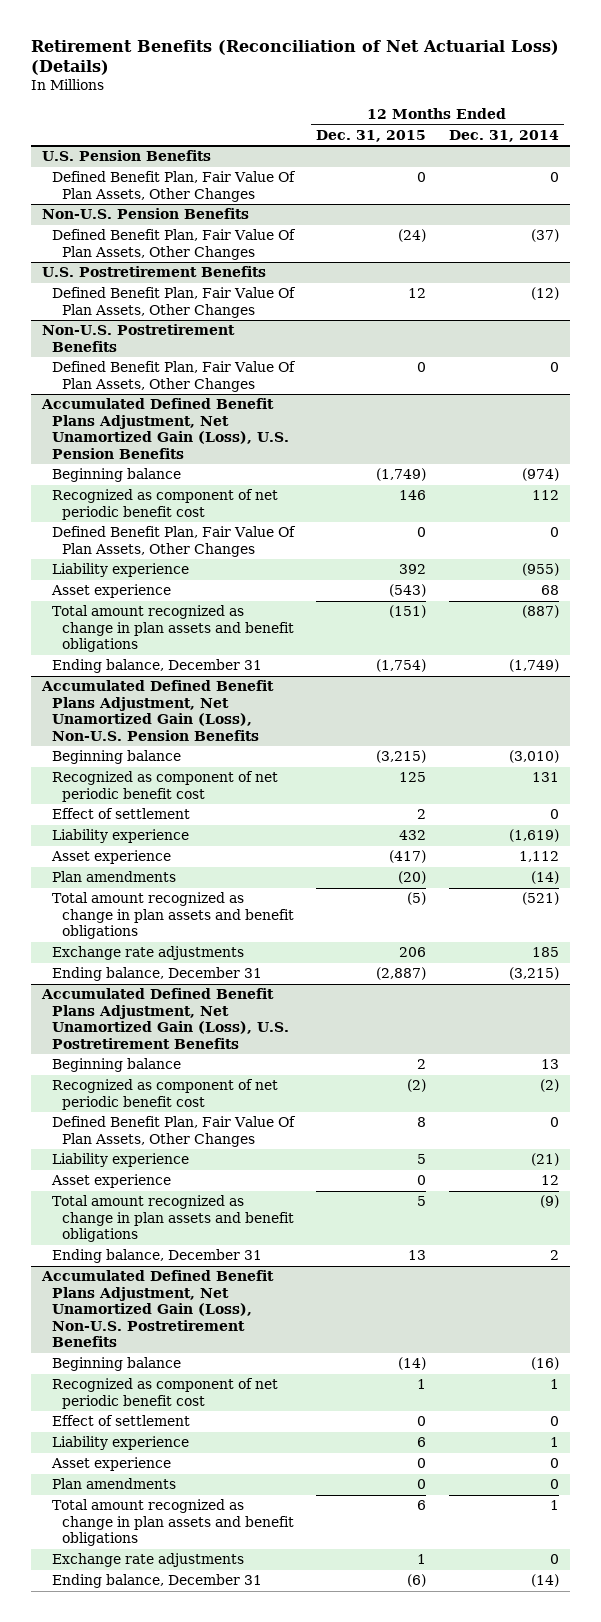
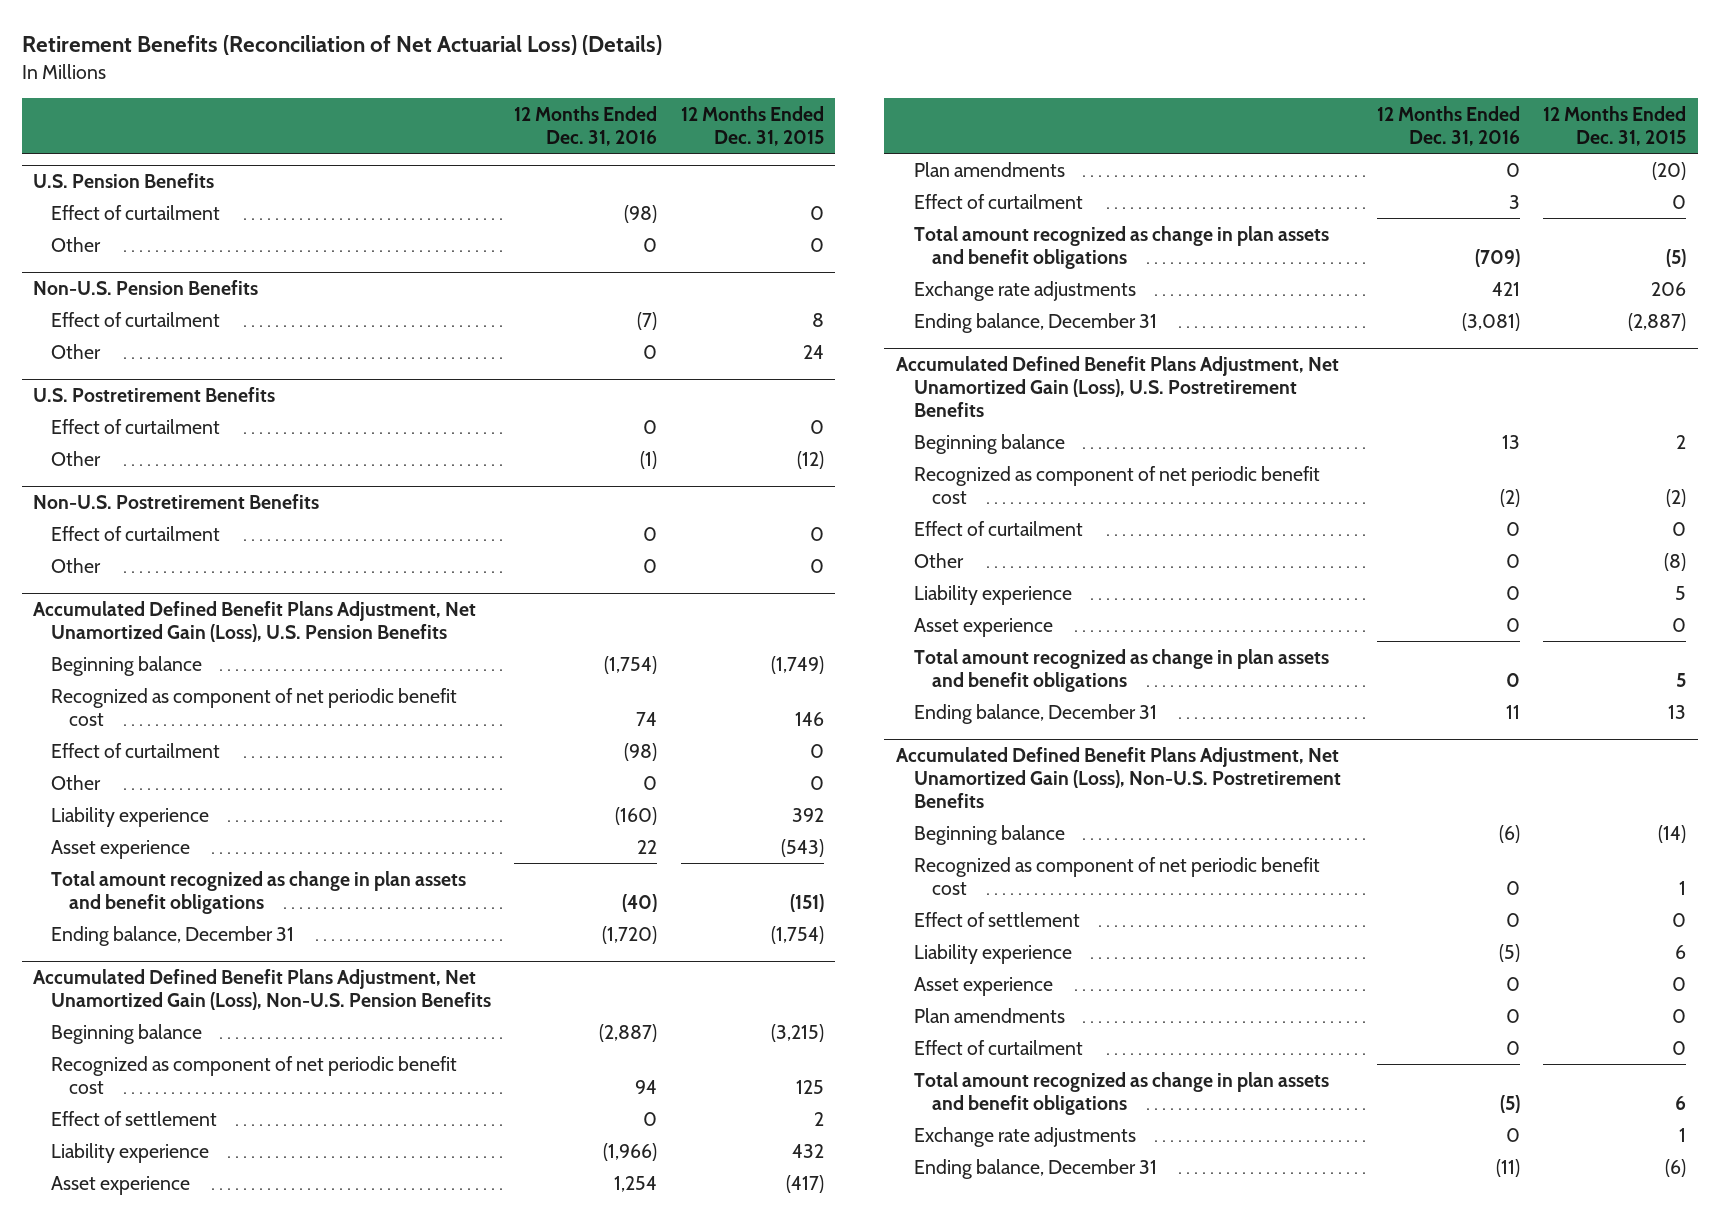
- | 12 Months Ended Dec. 31, 2015 | 12 Months Ended Dec. 31, 2014
+ | 12 Months Ended Dec. 31, 2016 | 12 Months Ended Dec. 31, 2015
@ U.S. Pension Benefits
- Defined Benefit Plan, Fair Value Of Plan Assets, Other Changes | 0 | 0
+ Effect of curtailment | (98) | 0
+ Other | 0 | 0
@ Non-U.S. Pension Benefits
- Defined Benefit Plan, Fair Value Of Plan Assets, Other Changes | (24) | (37)
+ Effect of curtailment | (7) | 8
+ Other | 0 | 24
@ U.S. Postretirement Benefits
- Defined Benefit Plan, Fair Value Of Plan Assets, Other Changes | 12 | (12)
+ Effect of curtailment | 0 | 0
+ Other | (1) | (12)
@ Non-U.S. Postretirement Benefits
- Defined Benefit Plan, Fair Value Of Plan Assets, Other Changes | 0 | 0
+ Effect of curtailment | 0 | 0
+ Other | 0 | 0
@ Accumulated Defined Benefit Plans Adjustment, Net Unamortized Gain (Loss), U.S. Pension Benefits
- Defined Benefit Plan, Fair Value Of Plan Assets, Other Changes | 0 | 0
+ Effect of curtailment | (98) | 0
+ Other | 0 | 0
@ Accumulated Defined Benefit Plans Adjustment, Net Unamortized Gain (Loss), Non-U.S. Pension Benefits
+ Effect of curtailment | 3 | 0
@ Accumulated Defined Benefit Plans Adjustment, Net Unamortized Gain (Loss), U.S. Postretirement Benefits
- Defined Benefit Plan, Fair Value Of Plan Assets, Other Changes | 8 | 0
+ Effect of curtailment | 0 | 0
+ Other | 0 | (8)
@ Accumulated Defined Benefit Plans Adjustment, Net Unamortized Gain (Loss), Non-U.S. Postretirement Benefits
+ Effect of curtailment | 0 | 0

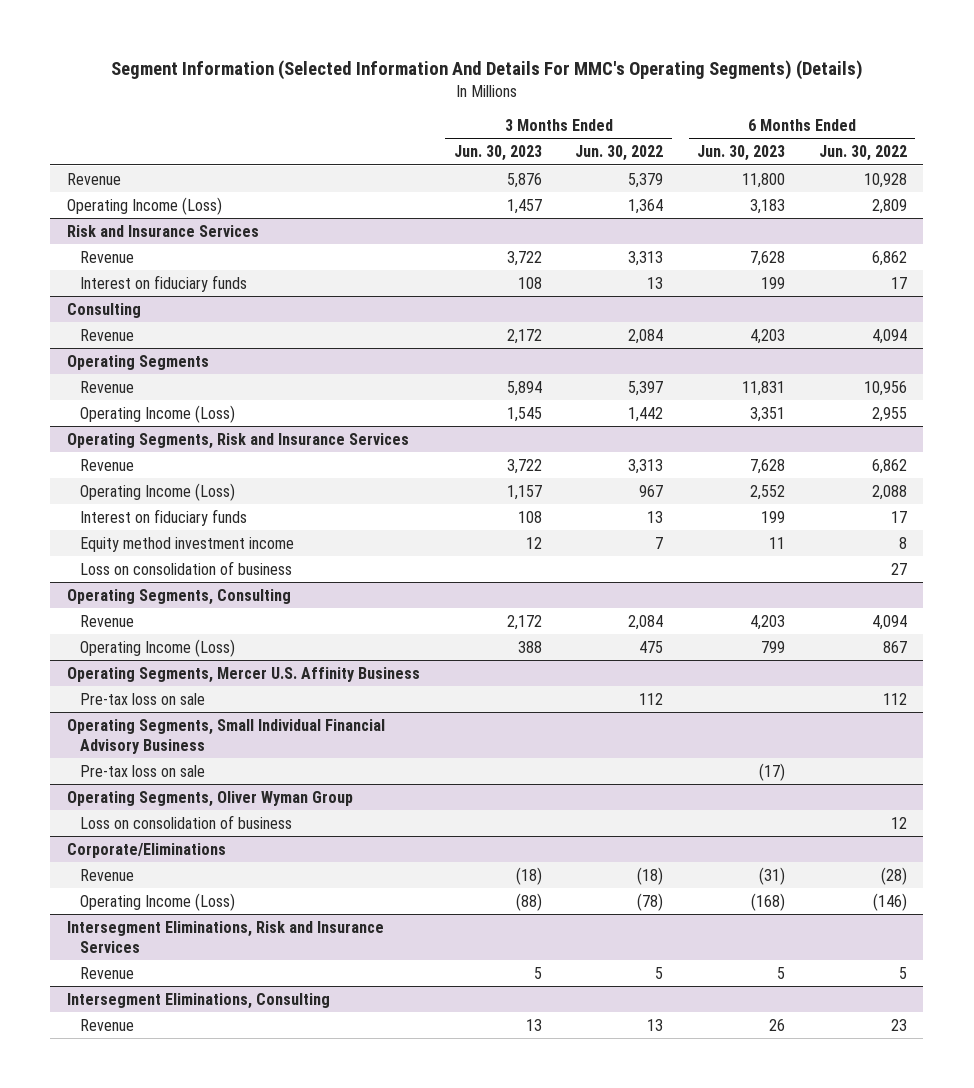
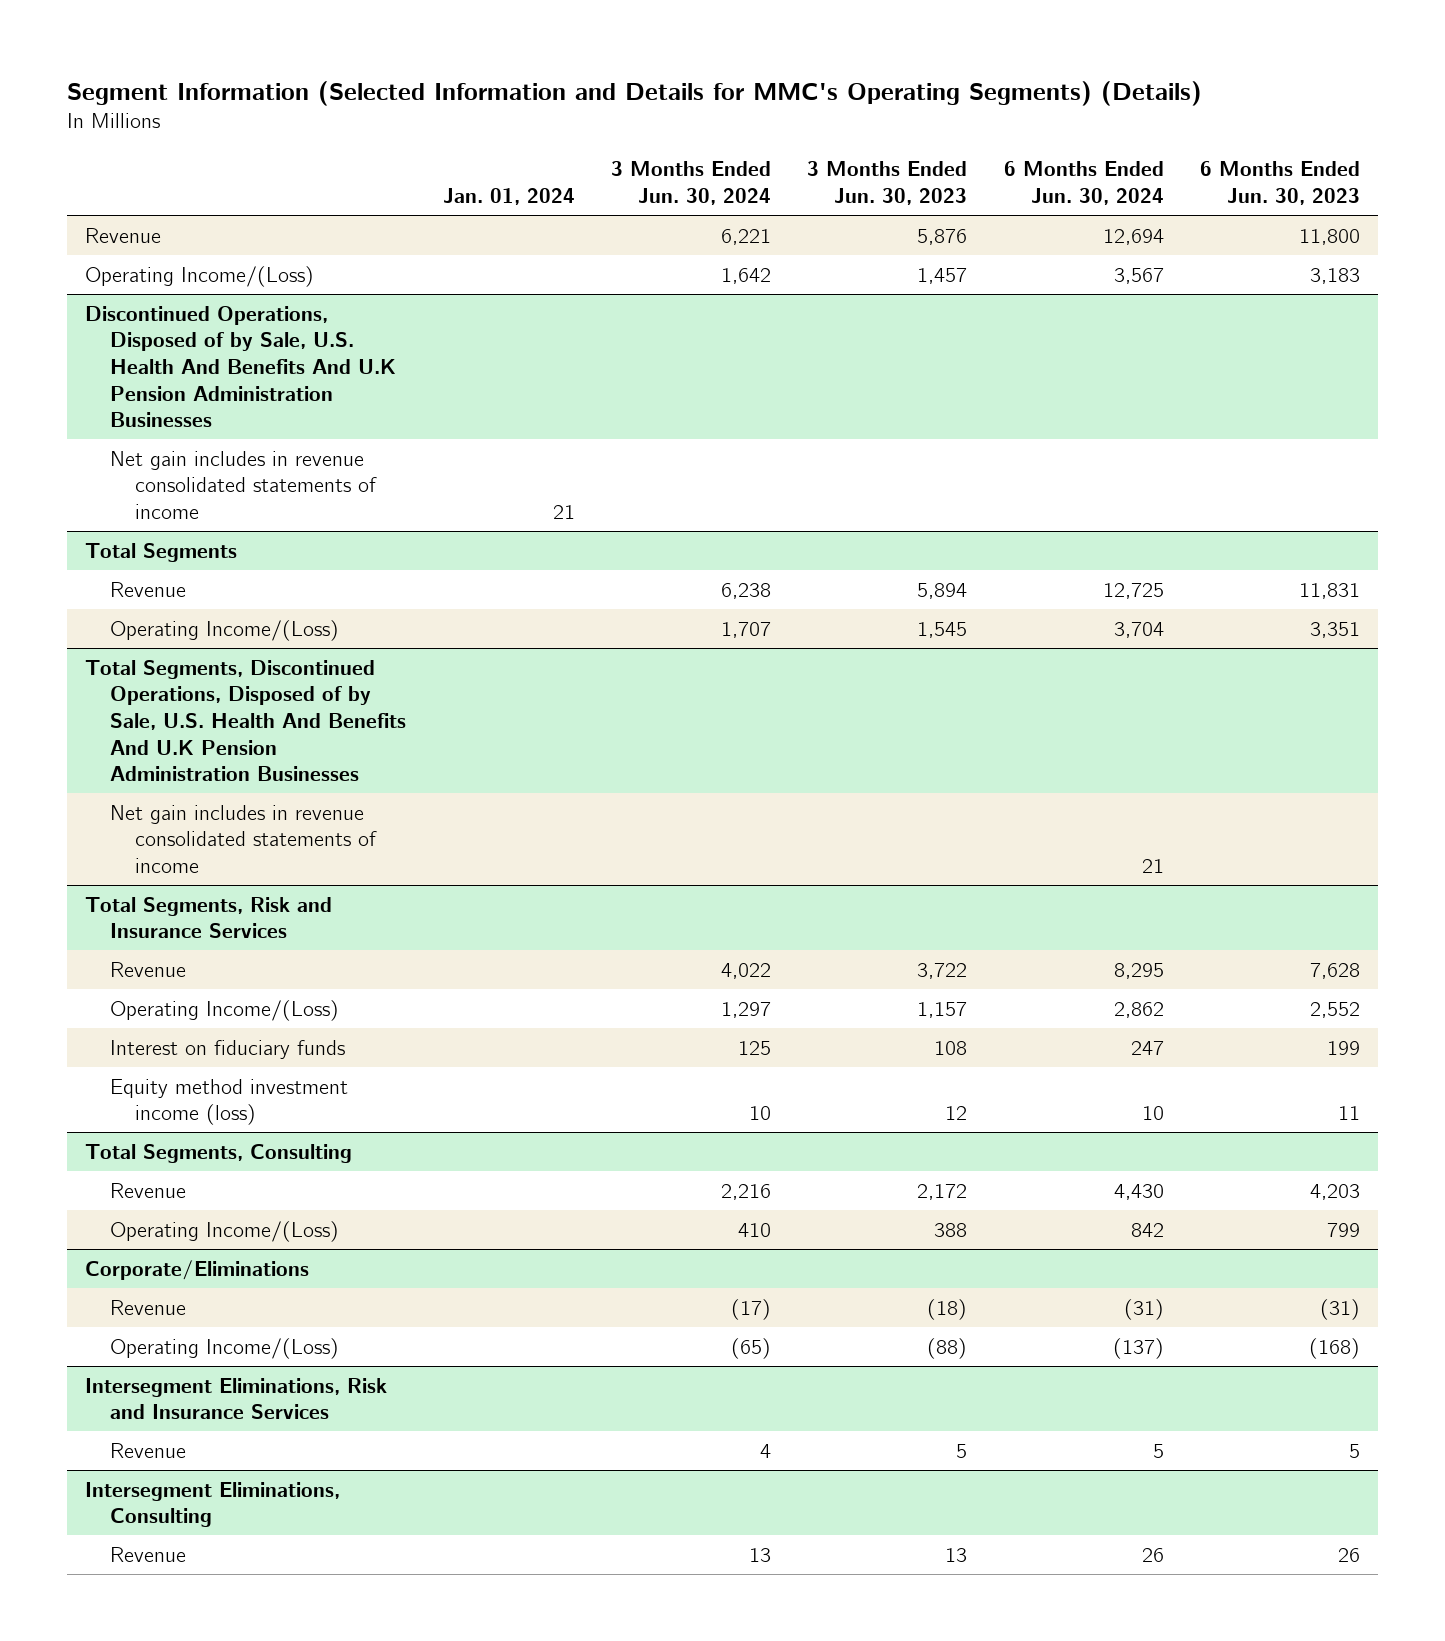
- Segment Information (Selected Information And Details For MMC's Operating Segments) (Details)
+ Segment Information (Selected Information and Details for MMC's Operating Segments) (Details)
- | 3 Months Ended Jun. 30, 2023 | 3 Months Ended Jun. 30, 2022 | 6 Months Ended Jun. 30, 2023 | 6 Months Ended Jun. 30, 2022
+ | Jan. 01, 2024 | 3 Months Ended Jun. 30, 2024 | 3 Months Ended Jun. 30, 2023 | 6 Months Ended Jun. 30, 2024 | 6 Months Ended Jun. 30, 2023
- Operating Income (Loss) | 1,457 | 1,364 | 3,183 | 2,809
- Risk and Insurance Services
- Revenue | 3,722 | 3,313 | 7,628 | 6,862
- Interest on fiduciary funds | 108 | 13 | 199 | 17
- Consulting
- Revenue | 2,172 | 2,084 | 4,203 | 4,094
- Operating Segments
+ Operating Income/(Loss) | | 1,642 | 1,457 | 3,567 | 3,183
+ Discontinued Operations, Disposed of by Sale, U.S. Health And Benefits And U.K Pension Administration Businesses
+ Net gain includes in revenue consolidated statements of income | 21 | | | |
+ Total Segments
- Operating Income (Loss) | 1,545 | 1,442 | 3,351 | 2,955
- Operating Segments, Risk and Insurance Services
+ Operating Income/(Loss) | | 1,707 | 1,545 | 3,704 | 3,351
+ Total Segments, Discontinued Operations, Disposed of by Sale, U.S. Health And Benefits And U.K Pension Administration Businesses
+ Net gain includes in revenue consolidated statements of income | | | | 21 |
+ Total Segments, Risk and Insurance Services
- Operating Income (Loss) | 1,157 | 967 | 2,552 | 2,088
+ Operating Income/(Loss) | | 1,297 | 1,157 | 2,862 | 2,552
- Equity method investment income | 12 | 7 | 11 | 8
- Loss on consolidation of business | | | | 27
- Operating Segments, Consulting
+ Equity method investment income (loss) | | 10 | 12 | 10 | 11
+ Total Segments, Consulting
- Operating Income (Loss) | 388 | 475 | 799 | 867
- Operating Segments, Mercer U.S. Affinity Business
- Pre-tax loss on sale | | 112 | | 112
- Operating Segments, Small Individual Financial Advisory Business
- Pre-tax loss on sale | | | (17) |
- Operating Segments, Oliver Wyman Group
- Loss on consolidation of business | | | | 12
+ Operating Income/(Loss) | | 410 | 388 | 842 | 799
@ Corporate/Eliminations
- Operating Income (Loss) | (88) | (78) | (168) | (146)
+ Operating Income/(Loss) | | (65) | (88) | (137) | (168)

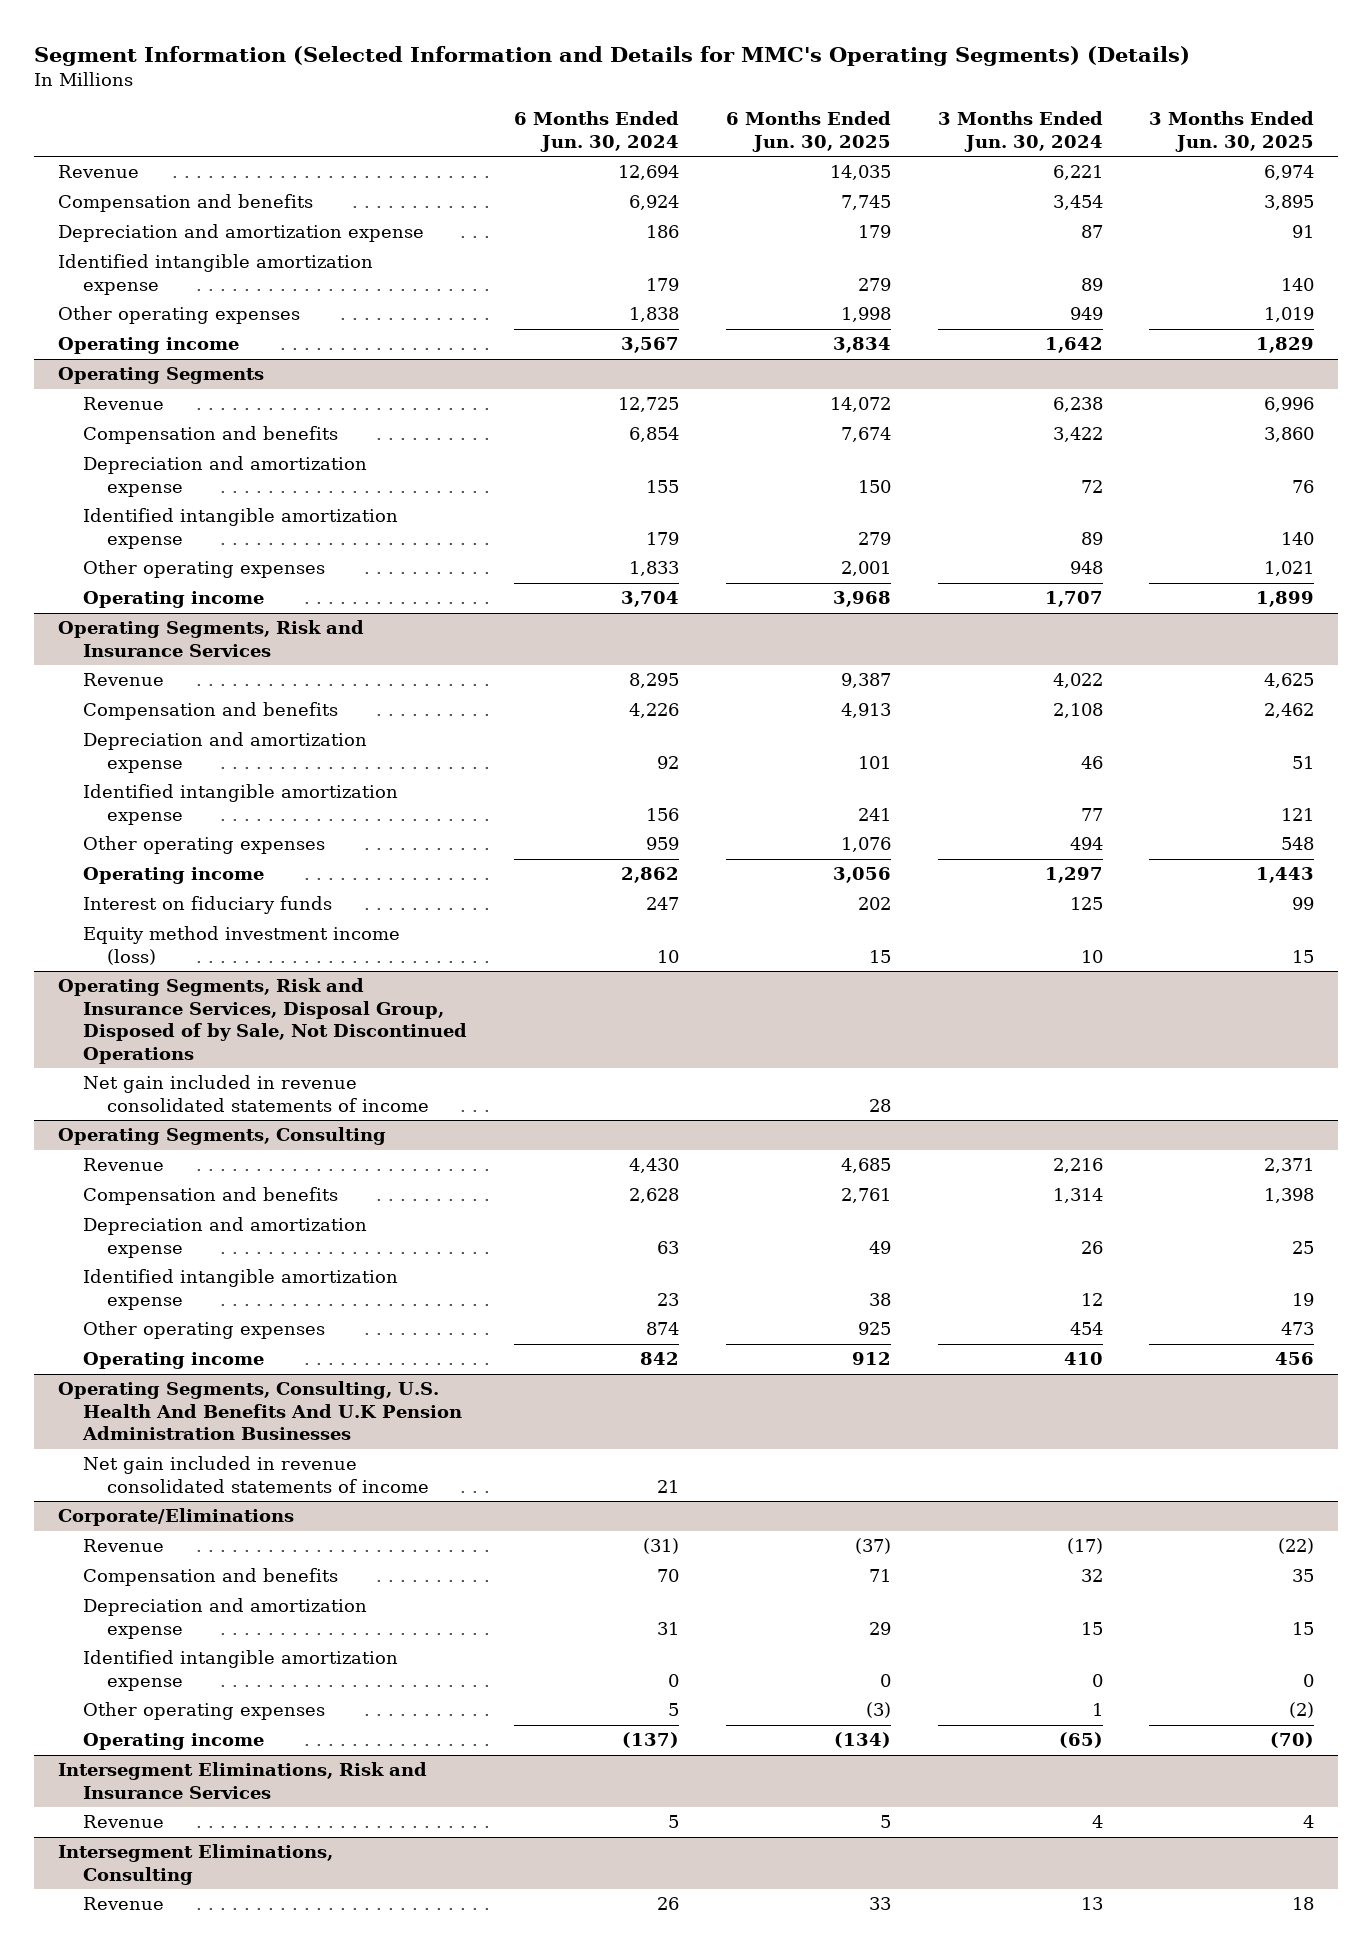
- | Jan. 01, 2024 | 3 Months Ended Jun. 30, 2024 | 3 Months Ended Jun. 30, 2023 | 6 Months Ended Jun. 30, 2024 | 6 Months Ended Jun. 30, 2023
+ | 6 Months Ended Jun. 30, 2024 | 6 Months Ended Jun. 30, 2025 | 3 Months Ended Jun. 30, 2024 | 3 Months Ended Jun. 30, 2025
- Operating Income/(Loss) | | 1,642 | 1,457 | 3,567 | 3,183
- Discontinued Operations, Disposed of by Sale, U.S. Health And Benefits And U.K Pension Administration Businesses
- Net gain includes in revenue consolidated statements of income | 21 | | | |
- Total Segments
+ Compensation and benefits | 6,924 | 7,745 | 3,454 | 3,895
+ Depreciation and amortization expense | 186 | 179 | 87 | 91
+ Identified intangible amortization expense | 179 | 279 | 89 | 140
+ Other operating expenses | 1,838 | 1,998 | 949 | 1,019
+ Operating income | 3,567 | 3,834 | 1,642 | 1,829
+ Operating Segments
- Operating Income/(Loss) | | 1,707 | 1,545 | 3,704 | 3,351
- Total Segments, Discontinued Operations, Disposed of by Sale, U.S. Health And Benefits And U.K Pension Administration Businesses
- Net gain includes in revenue consolidated statements of income | | | | 21 |
- Total Segments, Risk and Insurance Services
+ Compensation and benefits | 6,854 | 7,674 | 3,422 | 3,860
+ Depreciation and amortization expense | 155 | 150 | 72 | 76
+ Identified intangible amortization expense | 179 | 279 | 89 | 140
+ Other operating expenses | 1,833 | 2,001 | 948 | 1,021
+ Operating income | 3,704 | 3,968 | 1,707 | 1,899
+ Operating Segments, Risk and Insurance Services
- Operating Income/(Loss) | | 1,297 | 1,157 | 2,862 | 2,552
+ Compensation and benefits | 4,226 | 4,913 | 2,108 | 2,462
+ Depreciation and amortization expense | 92 | 101 | 46 | 51
+ Identified intangible amortization expense | 156 | 241 | 77 | 121
+ Other operating expenses | 959 | 1,076 | 494 | 548
+ Operating income | 2,862 | 3,056 | 1,297 | 1,443
- Total Segments, Consulting
+ Operating Segments, Risk and Insurance Services, Disposal Group, Disposed of by Sale, Not Discontinued Operations
+ Net gain included in revenue consolidated statements of income | | 28 | |
+ Operating Segments, Consulting
- Operating Income/(Loss) | | 410 | 388 | 842 | 799
+ Compensation and benefits | 2,628 | 2,761 | 1,314 | 1,398
+ Depreciation and amortization expense | 63 | 49 | 26 | 25
+ Identified intangible amortization expense | 23 | 38 | 12 | 19
+ Other operating expenses | 874 | 925 | 454 | 473
+ Operating income | 842 | 912 | 410 | 456
+ Operating Segments, Consulting, U.S. Health And Benefits And U.K Pension Administration Businesses
+ Net gain included in revenue consolidated statements of income | 21 | | |
@ Corporate/Eliminations
- Operating Income/(Loss) | | (65) | (88) | (137) | (168)
+ Compensation and benefits | 70 | 71 | 32 | 35
+ Depreciation and amortization expense | 31 | 29 | 15 | 15
+ Identified intangible amortization expense | 0 | 0 | 0 | 0
+ Other operating expenses | 5 | (3) | 1 | (2)
+ Operating income | (137) | (134) | (65) | (70)

